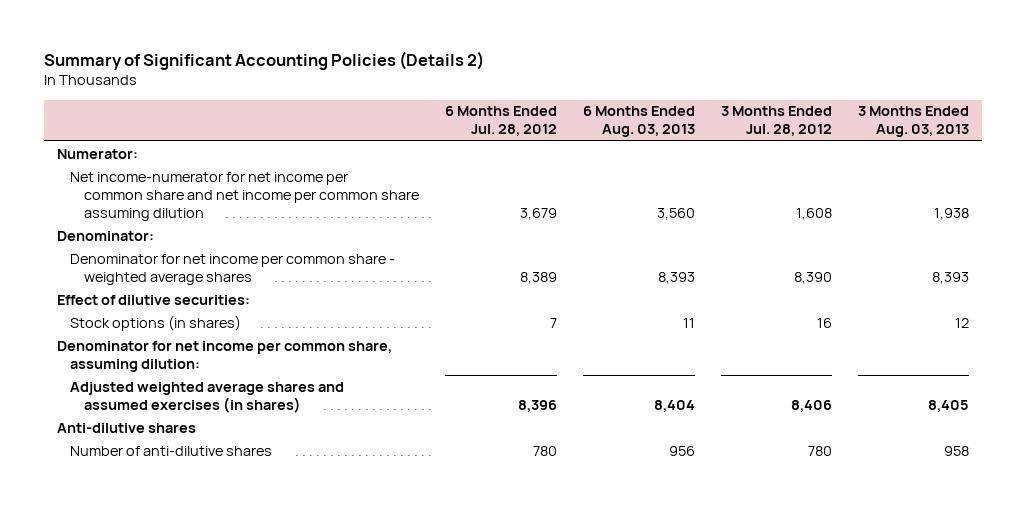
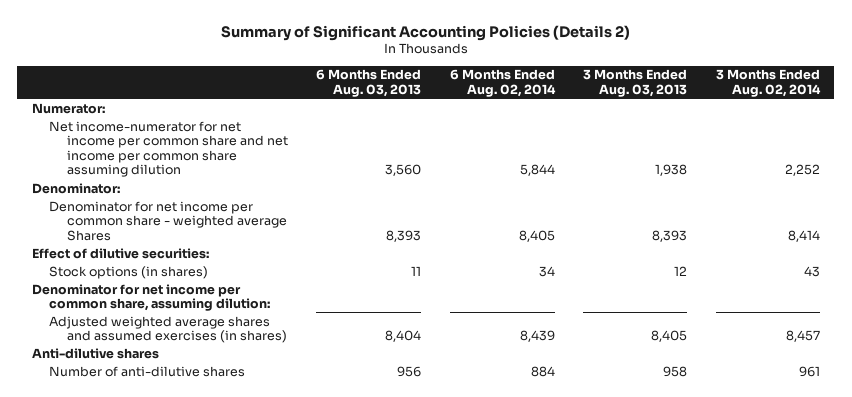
- | 6 Months Ended Jul. 28, 2012 | 6 Months Ended Aug. 03, 2013 | 3 Months Ended Jul. 28, 2012 | 3 Months Ended Aug. 03, 2013
+ | 6 Months Ended Aug. 03, 2013 | 6 Months Ended Aug. 02, 2014 | 3 Months Ended Aug. 03, 2013 | 3 Months Ended Aug. 02, 2014
- Denominator for net income per common share - weighted average shares | 8,389 | 8,393 | 8,390 | 8,393
+ Denominator for net income per common share - weighted average Shares | 8,393 | 8,405 | 8,393 | 8,414

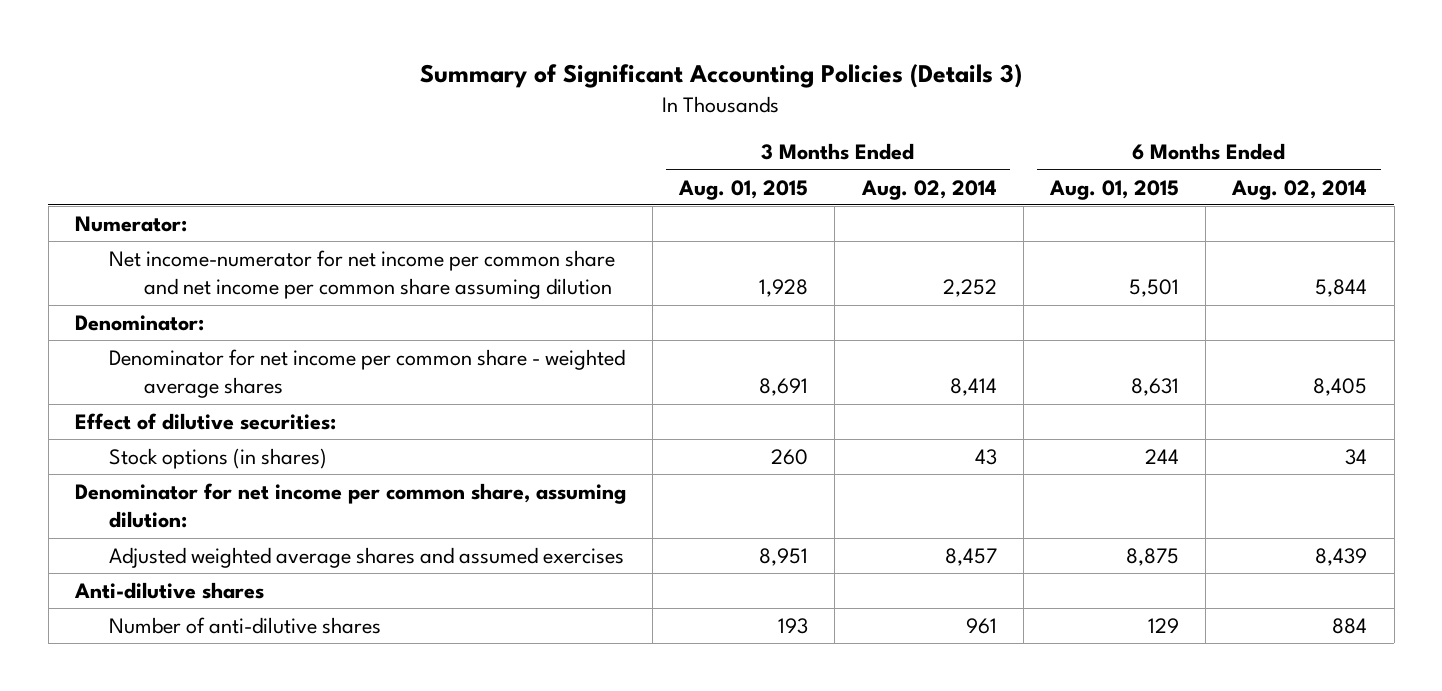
- Summary of Significant Accounting Policies (Details 2)
+ Summary of Significant Accounting Policies (Details 3)
- | 6 Months Ended Aug. 03, 2013 | 6 Months Ended Aug. 02, 2014 | 3 Months Ended Aug. 03, 2013 | 3 Months Ended Aug. 02, 2014
+ | 3 Months Ended Aug. 01, 2015 | 3 Months Ended Aug. 02, 2014 | 6 Months Ended Aug. 01, 2015 | 6 Months Ended Aug. 02, 2014
- Denominator for net income per common share - weighted average Shares | 8,393 | 8,405 | 8,393 | 8,414
+ Denominator for net income per common share - weighted average shares | 8,691 | 8,414 | 8,631 | 8,405
- Adjusted weighted average shares and assumed exercises (in shares) | 8,404 | 8,439 | 8,405 | 8,457
+ Adjusted weighted average shares and assumed exercises | 8,951 | 8,457 | 8,875 | 8,439

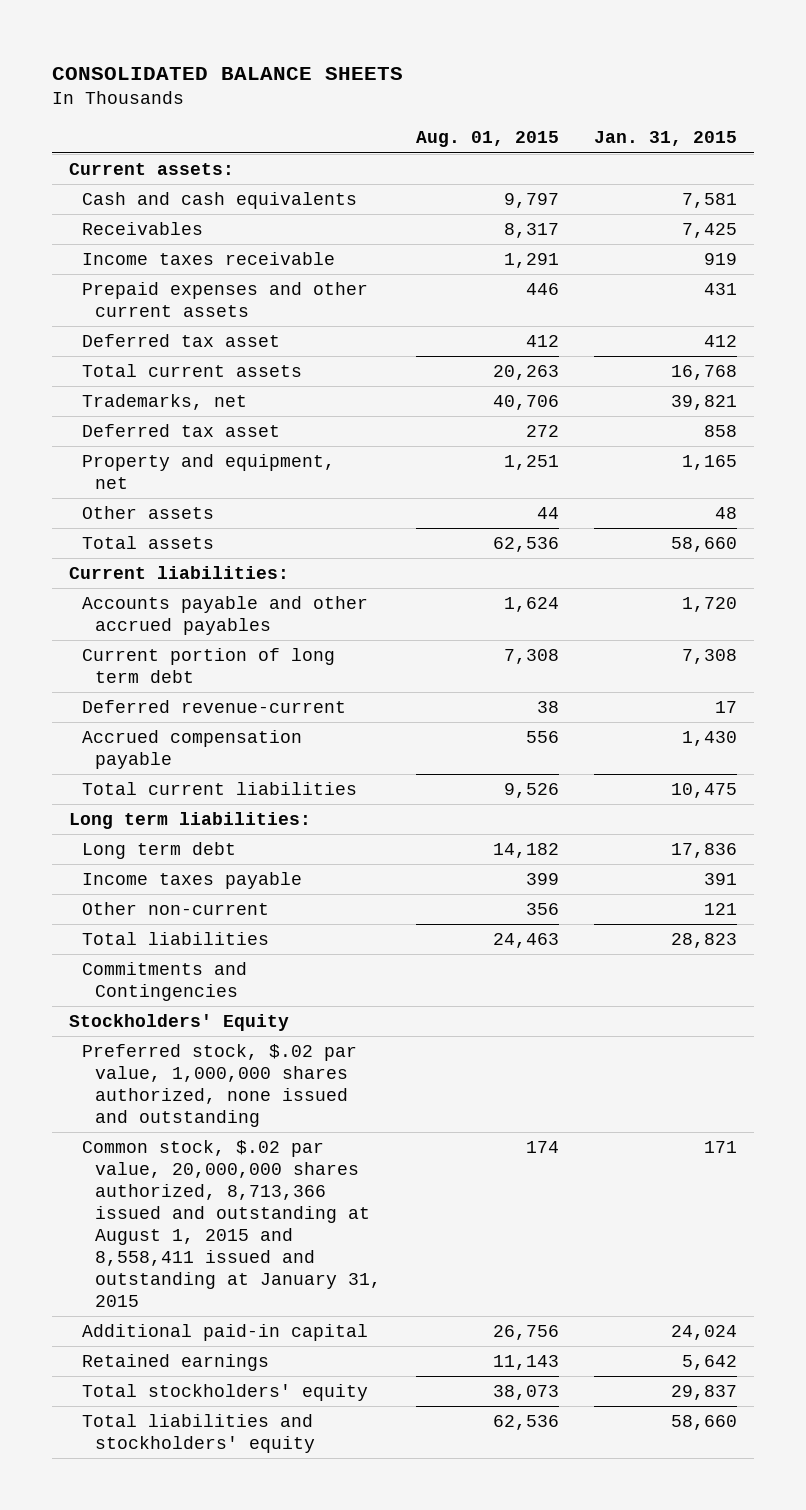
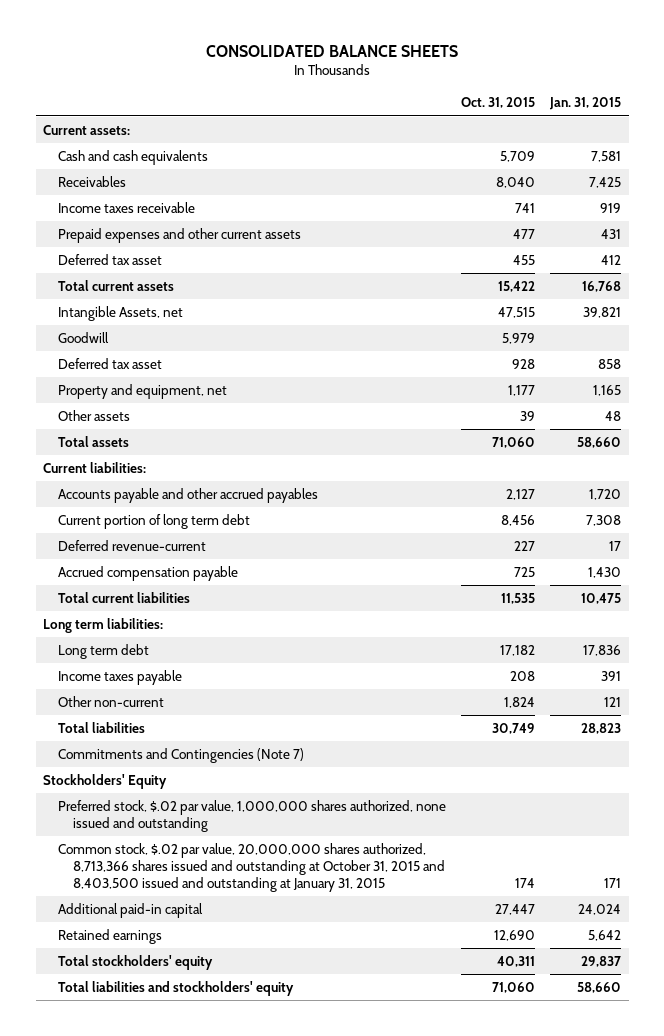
- | Aug. 01, 2015 | Jan. 31, 2015
+ | Oct. 31, 2015 | Jan. 31, 2015
- Trademarks, net | 40,706 | 39,821
+ Intangible Assets, net | 47,515 | 39,821
+ Goodwill | 5,979 |
- Commitments and Contingencies
+ Commitments and Contingencies (Note 7)
- Common stock, $.02 par value, 20,000,000 shares authorized, 8,713,366 issued and outstanding at August 1, 2015 and 8,558,411 issued and outstanding at January 31, 2015 | 174 | 171
+ Common stock, $.02 par value, 20,000,000 shares authorized, 8,713,366 shares issued and outstanding at October 31, 2015 and 8,403,500 issued and outstanding at January 31, 2015 | 174 | 171

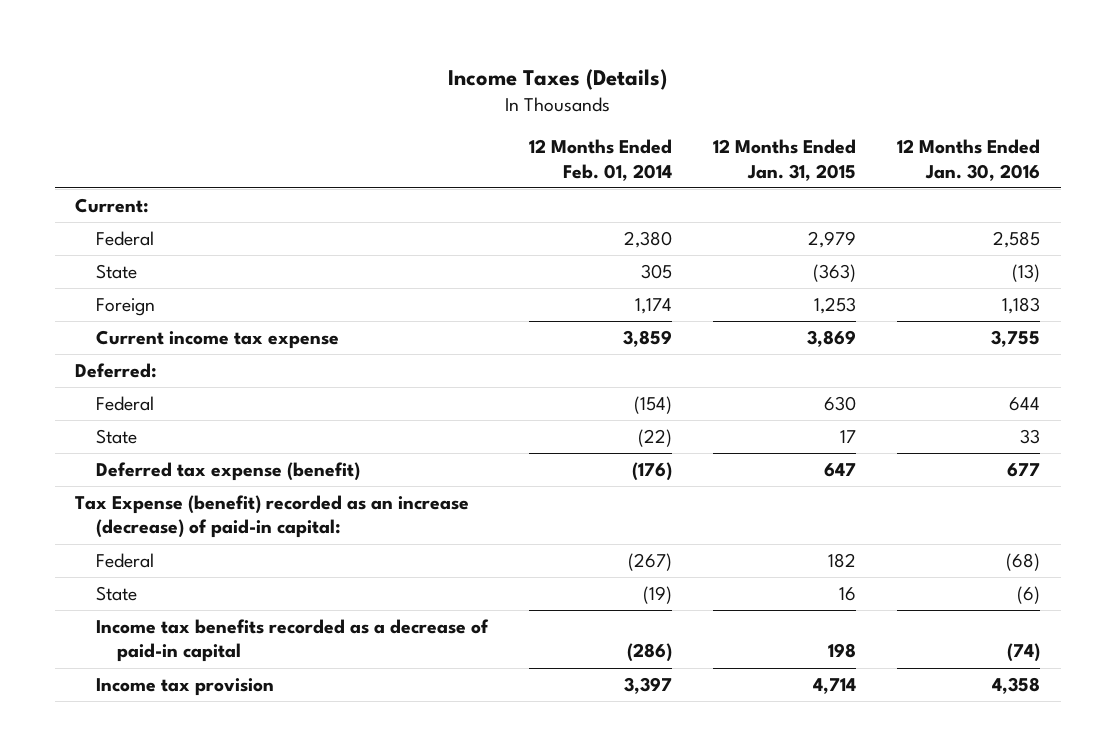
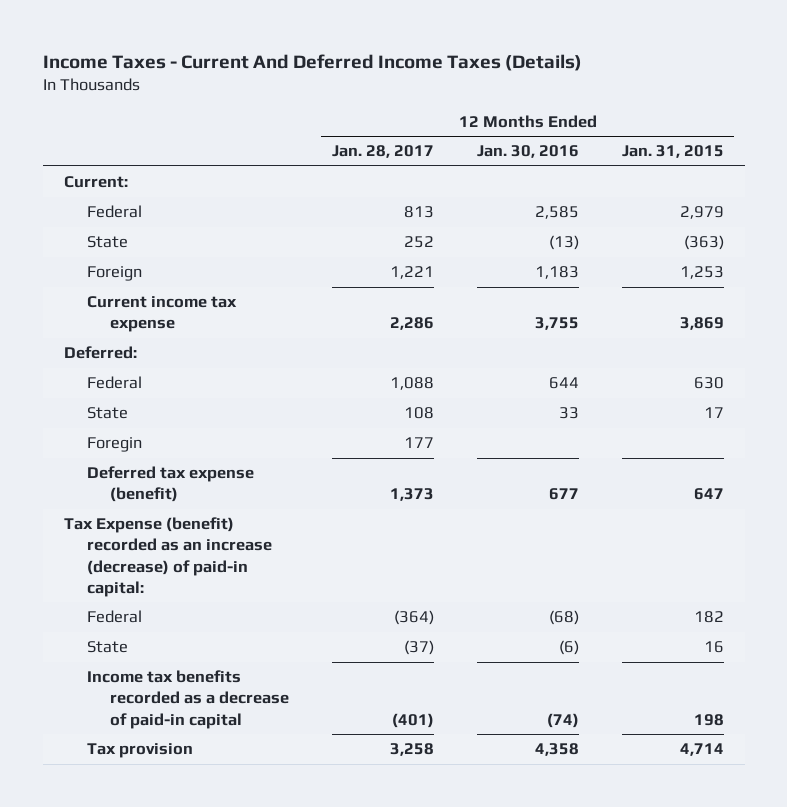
- Income Taxes (Details)
+ Income Taxes - Current And Deferred Income Taxes (Details)
- | 12 Months Ended Feb. 01, 2014 | 12 Months Ended Jan. 31, 2015 | 12 Months Ended Jan. 30, 2016
+ | 12 Months Ended Jan. 28, 2017 | 12 Months Ended Jan. 30, 2016 | 12 Months Ended Jan. 31, 2015
+ Foregin | 177 | |
- Income tax provision | 3,397 | 4,714 | 4,358
+ Tax provision | 3,258 | 4,358 | 4,714

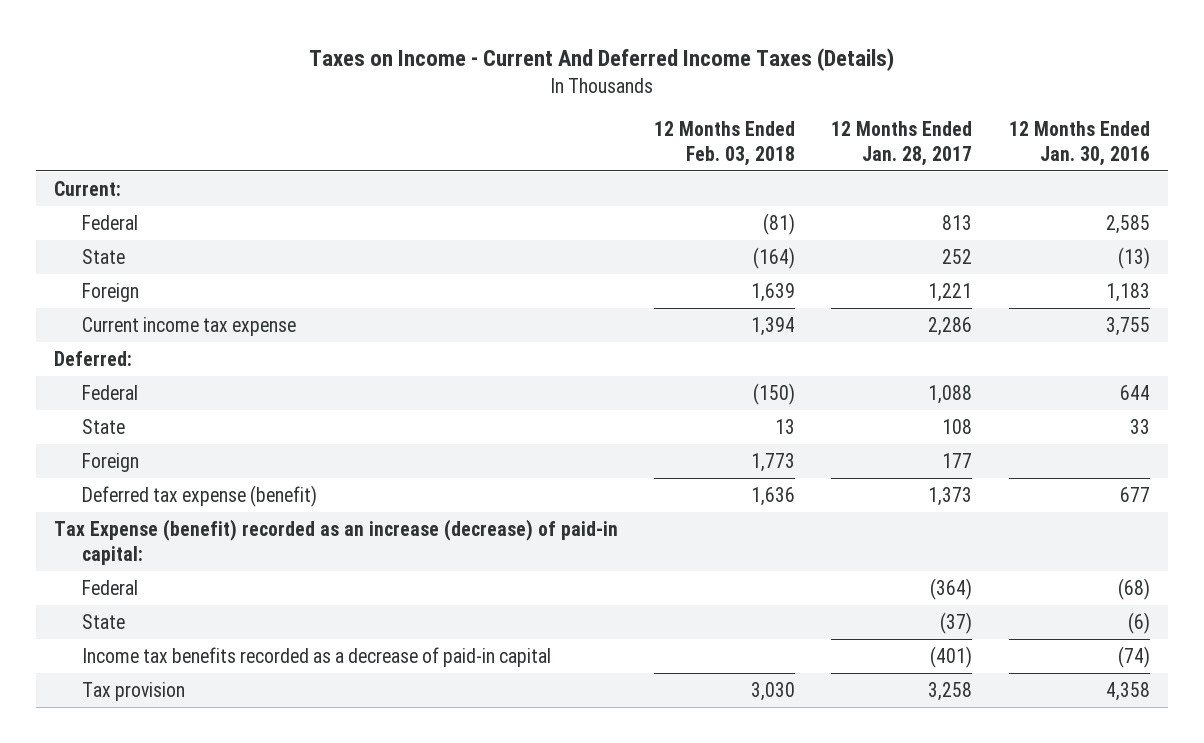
- Income Taxes - Current And Deferred Income Taxes (Details)
+ Taxes on Income - Current And Deferred Income Taxes (Details)
- | 12 Months Ended Jan. 28, 2017 | 12 Months Ended Jan. 30, 2016 | 12 Months Ended Jan. 31, 2015
+ | 12 Months Ended Feb. 03, 2018 | 12 Months Ended Jan. 28, 2017 | 12 Months Ended Jan. 30, 2016
- Foregin | 177 | |
+ Foreign | 1,773 | 177 |

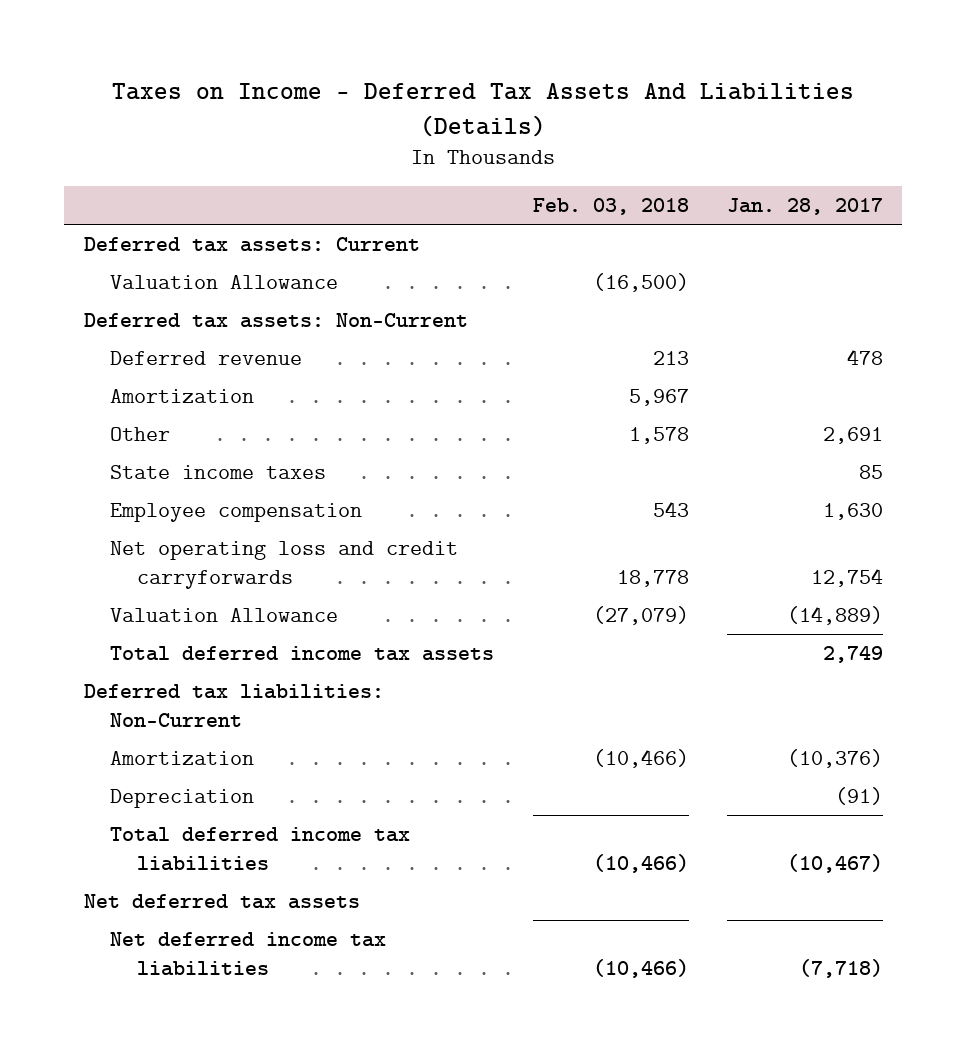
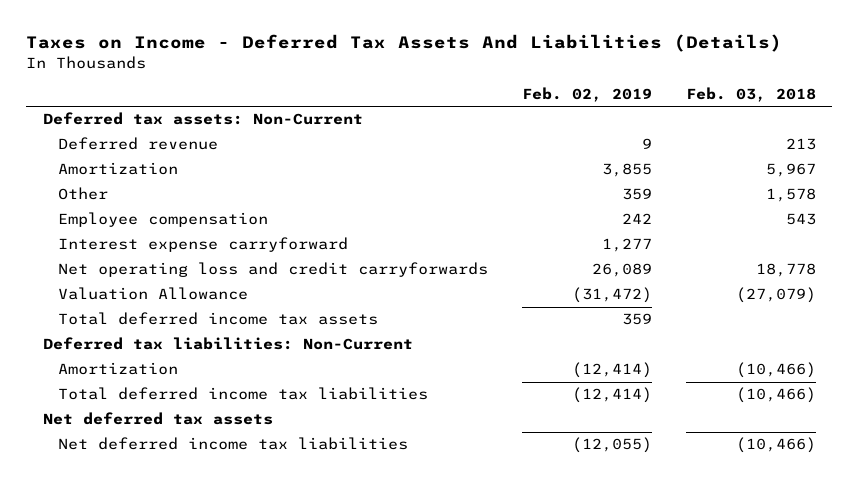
- | Feb. 03, 2018 | Jan. 28, 2017
+ | Feb. 02, 2019 | Feb. 03, 2018
- Deferred tax assets: Current
- Valuation Allowance | (16,500) |
- State income taxes | | 85
+ Interest expense carryforward | 1,277 |
- Depreciation | | (91)

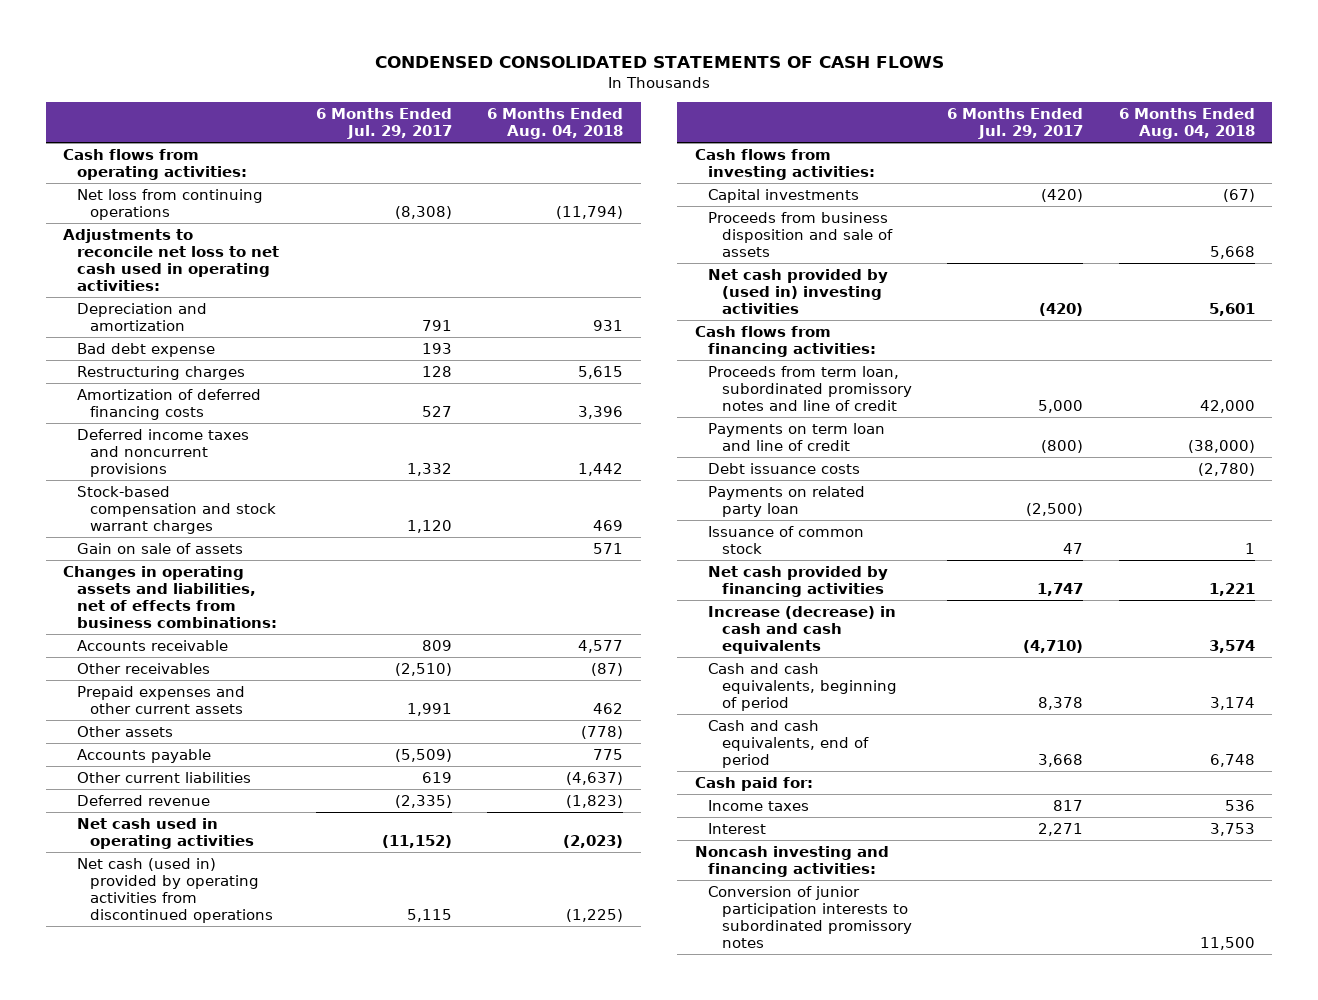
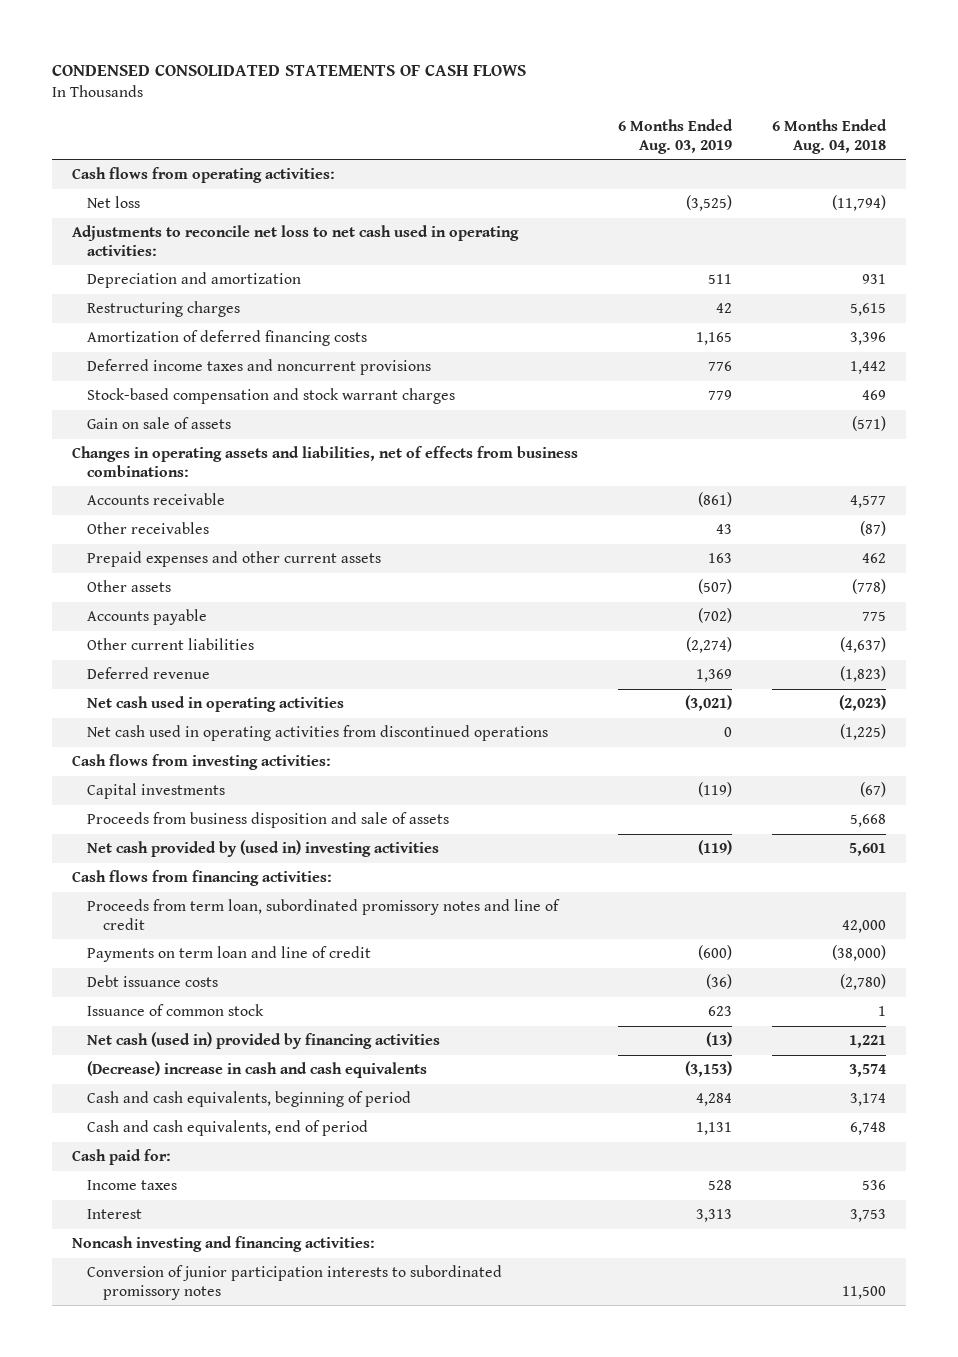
- | 6 Months Ended Jul. 29, 2017 | 6 Months Ended Aug. 04, 2018
+ | 6 Months Ended Aug. 03, 2019 | 6 Months Ended Aug. 04, 2018
- Net loss from continuing operations | (8,308) | (11,794)
+ Net loss | (3,525) | (11,794)
- Bad debt expense | 193 |
- Gain on sale of assets | | 571
+ Gain on sale of assets | | (571)
- Net cash (used in) provided by operating activities from discontinued operations | 5,115 | (1,225)
+ Net cash used in operating activities from discontinued operations | 0 | (1,225)
- Payments on related party loan | (2,500) |
- Net cash provided by financing activities | 1,747 | 1,221
- Increase (decrease) in cash and cash equivalents | (4,710) | 3,574
+ Net cash (used in) provided by financing activities | (13) | 1,221
+ (Decrease) increase in cash and cash equivalents | (3,153) | 3,574

